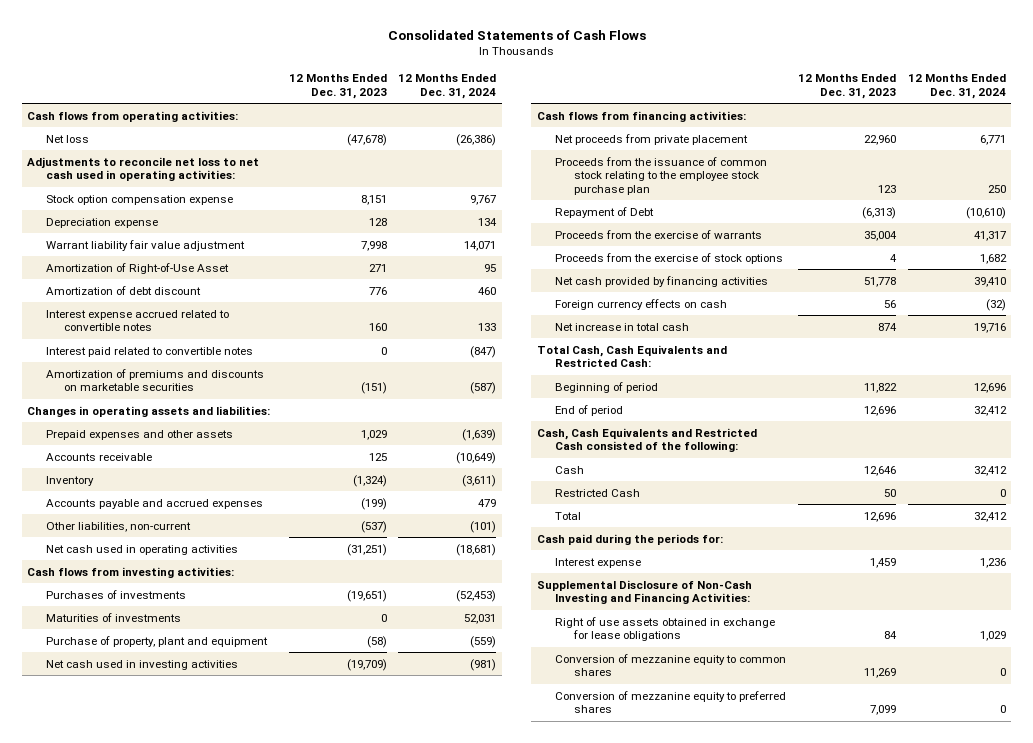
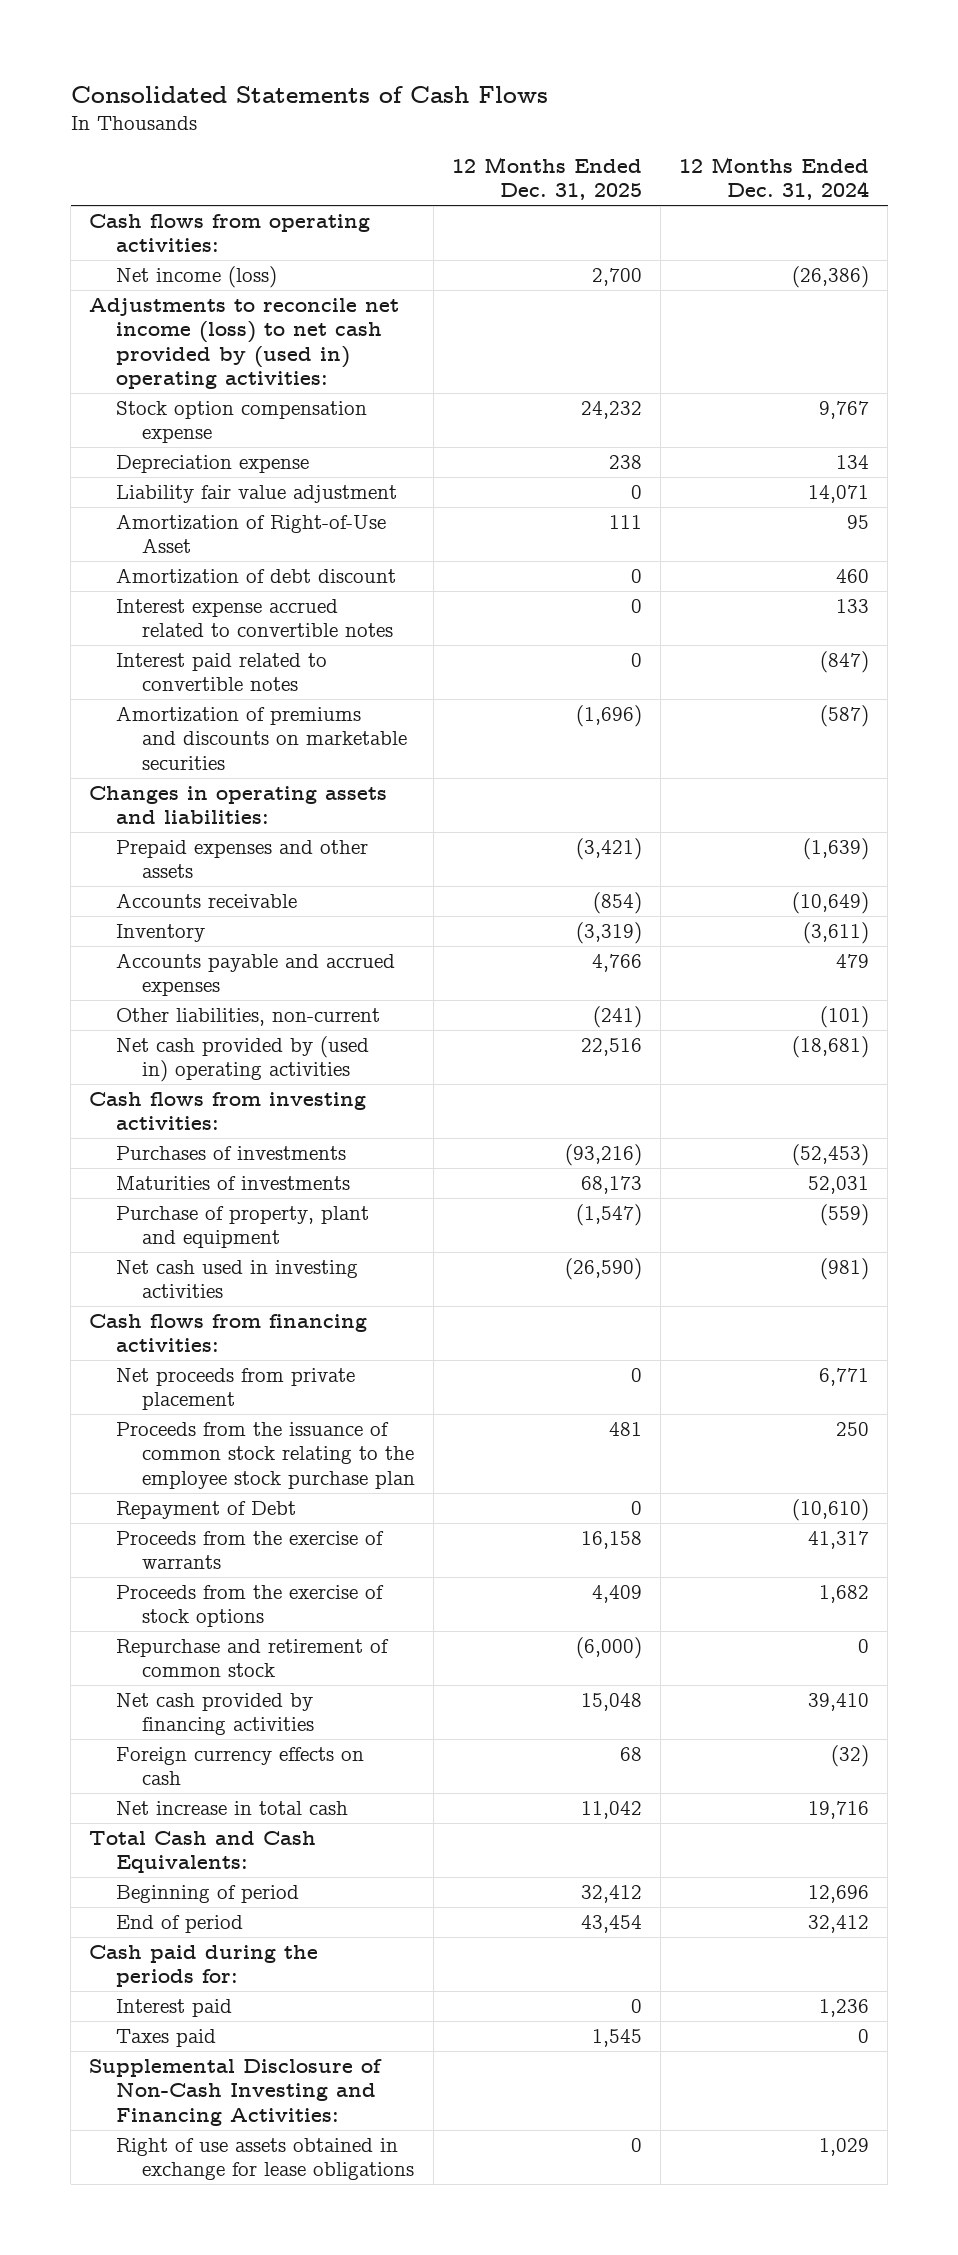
- | 12 Months Ended Dec. 31, 2023 | 12 Months Ended Dec. 31, 2024
+ | 12 Months Ended Dec. 31, 2025 | 12 Months Ended Dec. 31, 2024
- Net loss | (47,678) | (26,386)
- Adjustments to reconcile net loss to net cash used in operating activities:
+ Net income (loss) | 2,700 | (26,386)
+ Adjustments to reconcile net income (loss) to net cash provided by (used in) operating activities:
- Warrant liability fair value adjustment | 7,998 | 14,071
+ Liability fair value adjustment | 0 | 14,071
- Net cash used in operating activities | (31,251) | (18,681)
+ Net cash provided by (used in) operating activities | 22,516 | (18,681)
+ Repurchase and retirement of common stock | (6,000) | 0
- Total Cash, Cash Equivalents and Restricted Cash:
+ Total Cash and Cash Equivalents:
- Cash, Cash Equivalents and Restricted Cash consisted of the following:
- Cash | 12,646 | 32,412
- Restricted Cash | 50 | 0
- Total | 12,696 | 32,412
- Interest expense | 1,459 | 1,236
+ Interest paid | 0 | 1,236
+ Taxes paid | 1,545 | 0
- Conversion of mezzanine equity to common shares | 11,269 | 0
- Conversion of mezzanine equity to preferred shares | 7,099 | 0

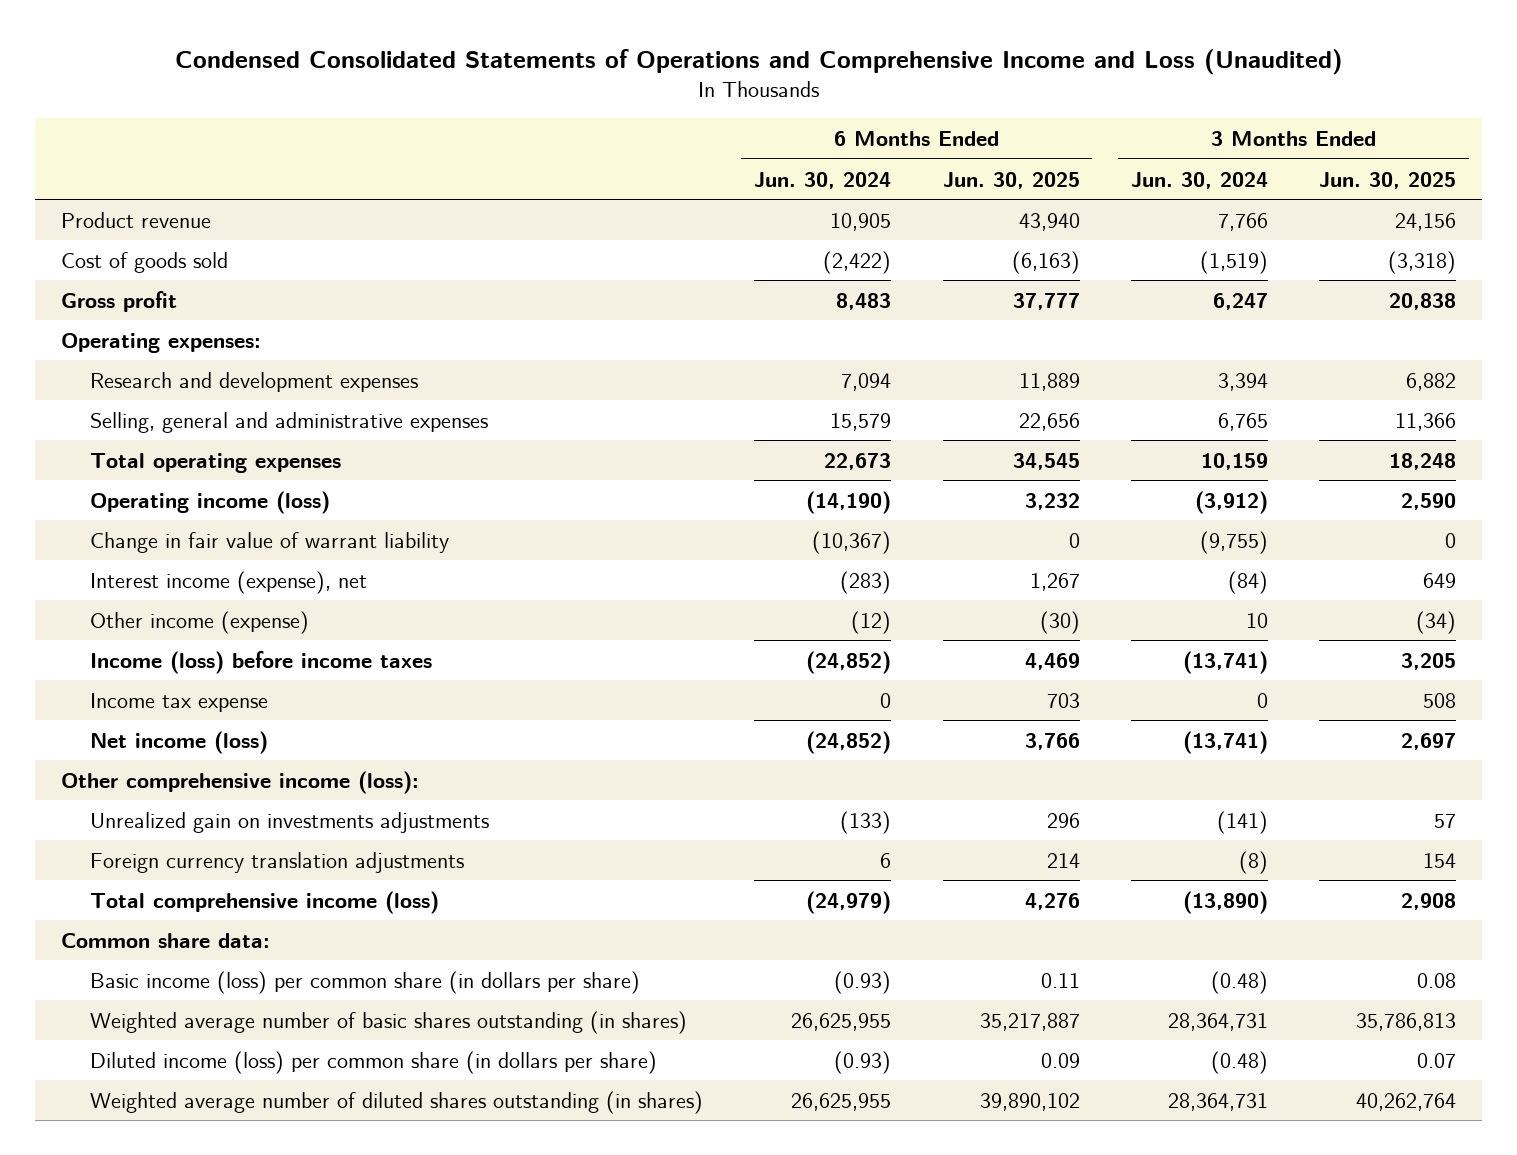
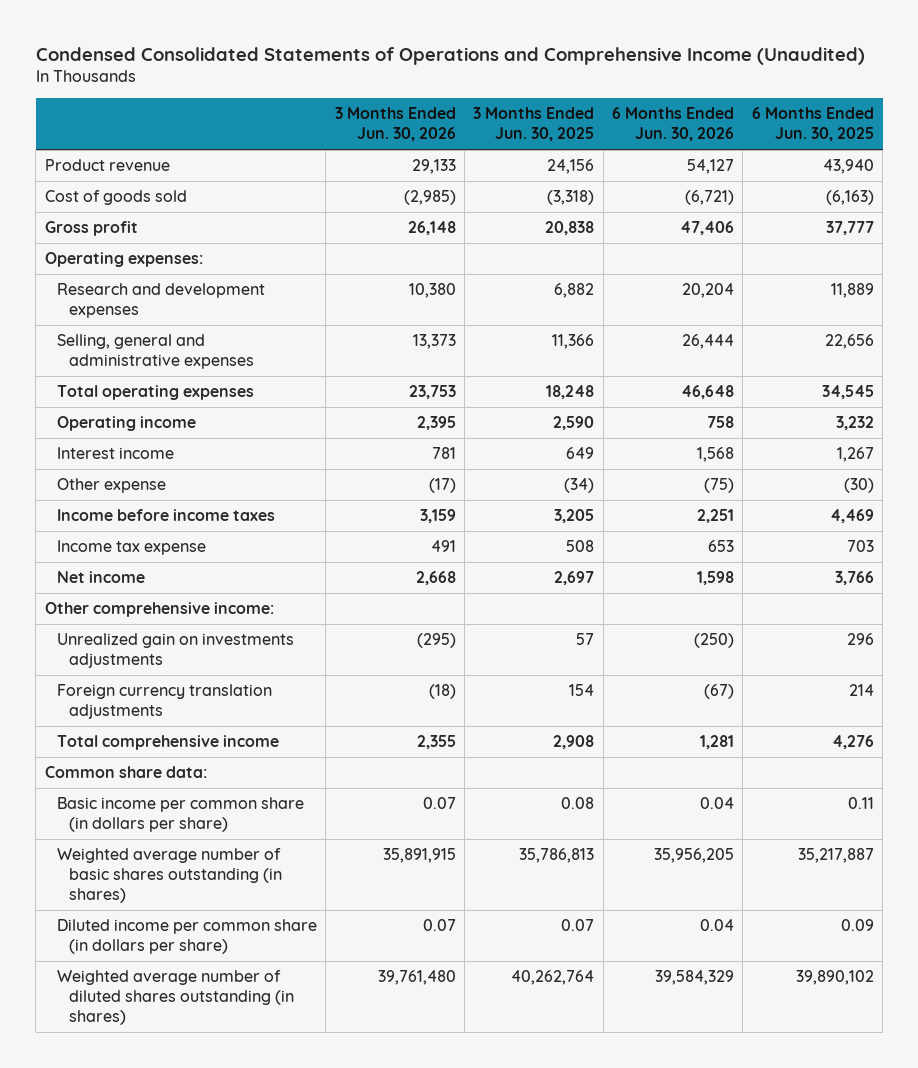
- Condensed Consolidated Statements of Operations and Comprehensive Income and Loss (Unaudited)
+ Condensed Consolidated Statements of Operations and Comprehensive Income (Unaudited)
- | 6 Months Ended Jun. 30, 2024 | 6 Months Ended Jun. 30, 2025 | 3 Months Ended Jun. 30, 2024 | 3 Months Ended Jun. 30, 2025
+ | 3 Months Ended Jun. 30, 2026 | 3 Months Ended Jun. 30, 2025 | 6 Months Ended Jun. 30, 2026 | 6 Months Ended Jun. 30, 2025
- Operating income (loss) | (14,190) | 3,232 | (3,912) | 2,590
- Change in fair value of warrant liability | (10,367) | 0 | (9,755) | 0
- Interest income (expense), net | (283) | 1,267 | (84) | 649
- Other income (expense) | (12) | (30) | 10 | (34)
- Income (loss) before income taxes | (24,852) | 4,469 | (13,741) | 3,205
+ Operating income | 2,395 | 2,590 | 758 | 3,232
+ Interest income | 781 | 649 | 1,568 | 1,267
+ Other expense | (17) | (34) | (75) | (30)
+ Income before income taxes | 3,159 | 3,205 | 2,251 | 4,469
- Net income (loss) | (24,852) | 3,766 | (13,741) | 2,697
- Other comprehensive income (loss):
+ Net income | 2,668 | 2,697 | 1,598 | 3,766
+ Other comprehensive income:
- Total comprehensive income (loss) | (24,979) | 4,276 | (13,890) | 2,908
+ Total comprehensive income | 2,355 | 2,908 | 1,281 | 4,276
- Basic income (loss) per common share (in dollars per share) | (0.93) | 0.11 | (0.48) | 0.08
+ Basic income per common share (in dollars per share) | 0.07 | 0.08 | 0.04 | 0.11
- Diluted income (loss) per common share (in dollars per share) | (0.93) | 0.09 | (0.48) | 0.07
+ Diluted income per common share (in dollars per share) | 0.07 | 0.07 | 0.04 | 0.09

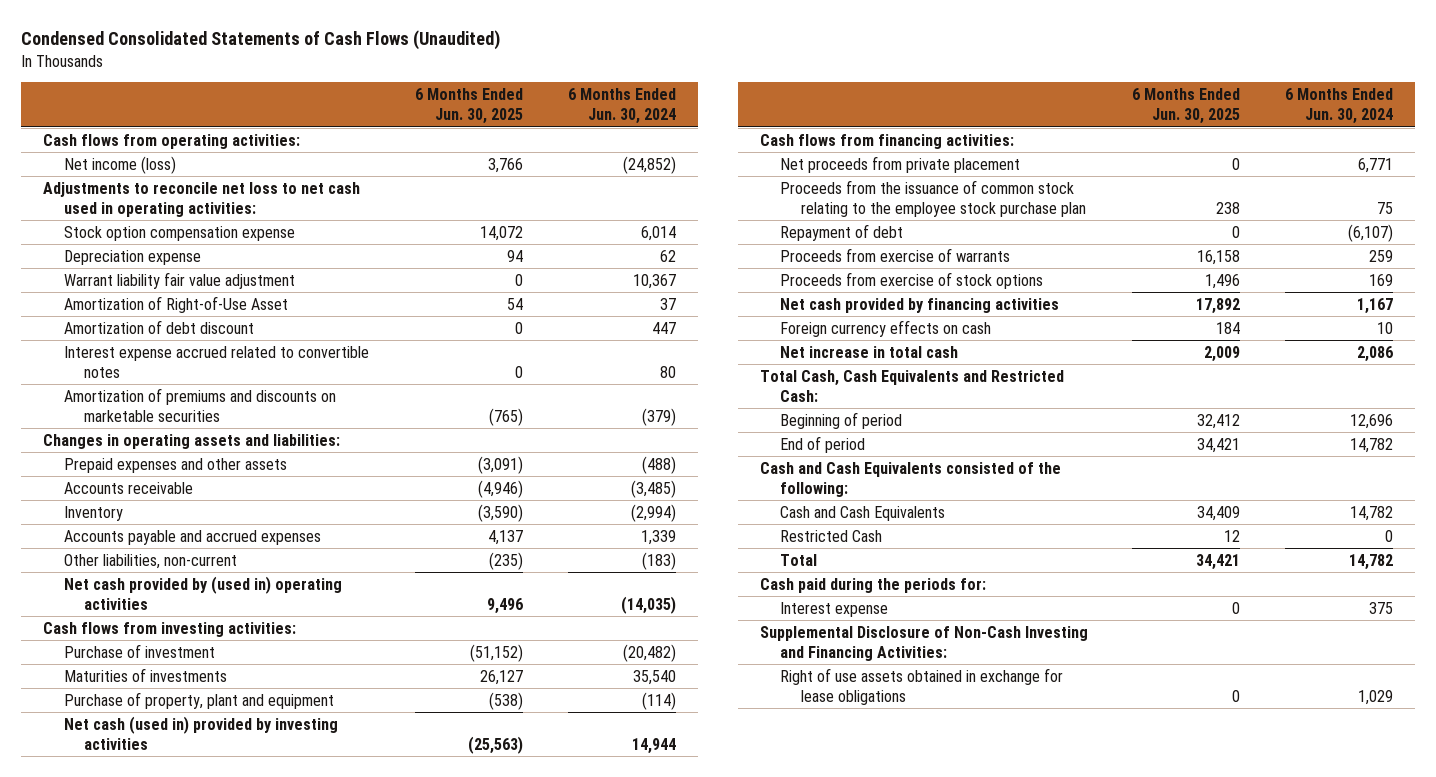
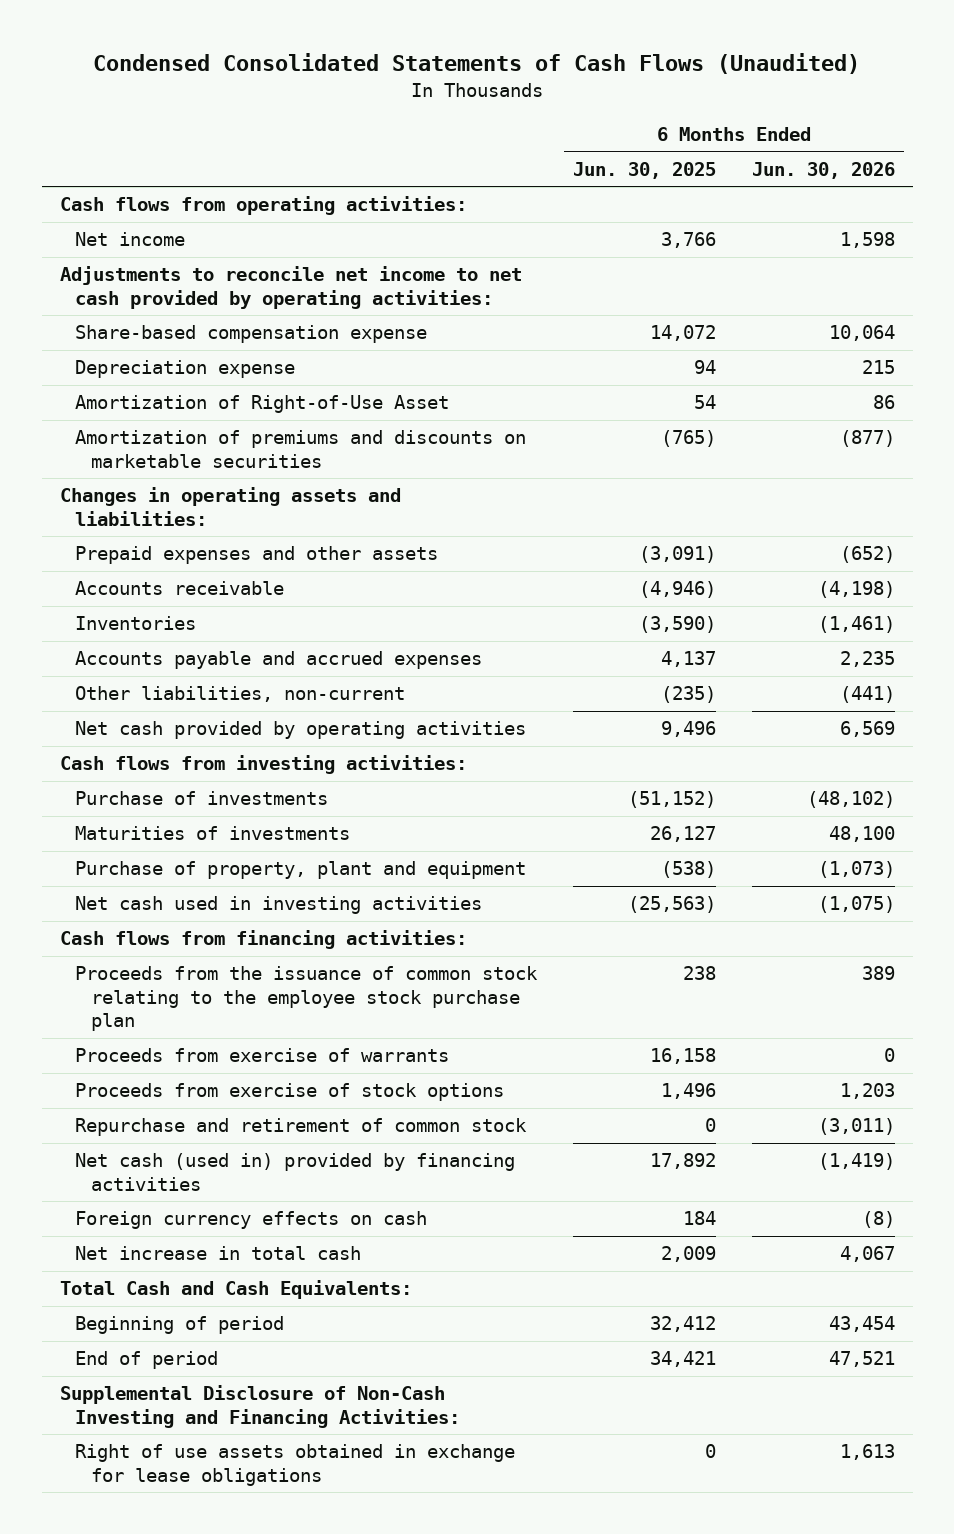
- | 6 Months Ended Jun. 30, 2025 | 6 Months Ended Jun. 30, 2024
+ | 6 Months Ended Jun. 30, 2025 | 6 Months Ended Jun. 30, 2026
- Net income (loss) | 3,766 | (24,852)
- Adjustments to reconcile net loss to net cash used in operating activities:
- Stock option compensation expense | 14,072 | 6,014
+ Net income | 3,766 | 1,598
+ Adjustments to reconcile net income to net cash provided by operating activities:
+ Share-based compensation expense | 14,072 | 10,064
- Warrant liability fair value adjustment | 0 | 10,367
- Amortization of debt discount | 0 | 447
- Interest expense accrued related to convertible notes | 0 | 80
- Inventory | (3,590) | (2,994)
+ Inventories | (3,590) | (1,461)
- Net cash provided by (used in) operating activities | 9,496 | (14,035)
+ Net cash provided by operating activities | 9,496 | 6,569
- Purchase of investment | (51,152) | (20,482)
+ Purchase of investments | (51,152) | (48,102)
- Net cash (used in) provided by investing activities | (25,563) | 14,944
+ Net cash used in investing activities | (25,563) | (1,075)
- Net proceeds from private placement | 0 | 6,771
- Repayment of debt | 0 | (6,107)
- Net cash provided by financing activities | 17,892 | 1,167
+ Repurchase and retirement of common stock | 0 | (3,011)
+ Net cash (used in) provided by financing activities | 17,892 | (1,419)
- Total Cash, Cash Equivalents and Restricted Cash:
+ Total Cash and Cash Equivalents:
- Cash and Cash Equivalents consisted of the following:
- Cash and Cash Equivalents | 34,409 | 14,782
- Restricted Cash | 12 | 0
- Total | 34,421 | 14,782
- Cash paid during the periods for:
- Interest expense | 0 | 375

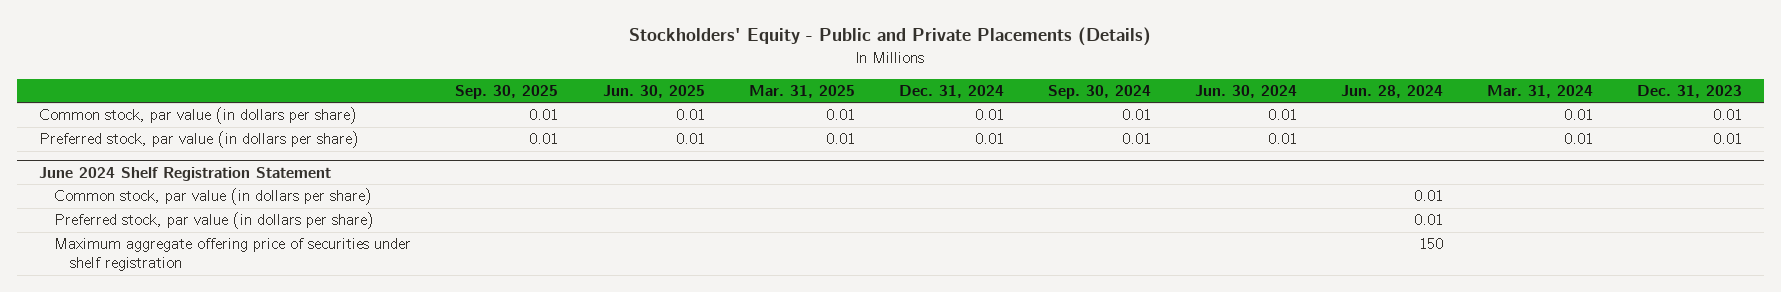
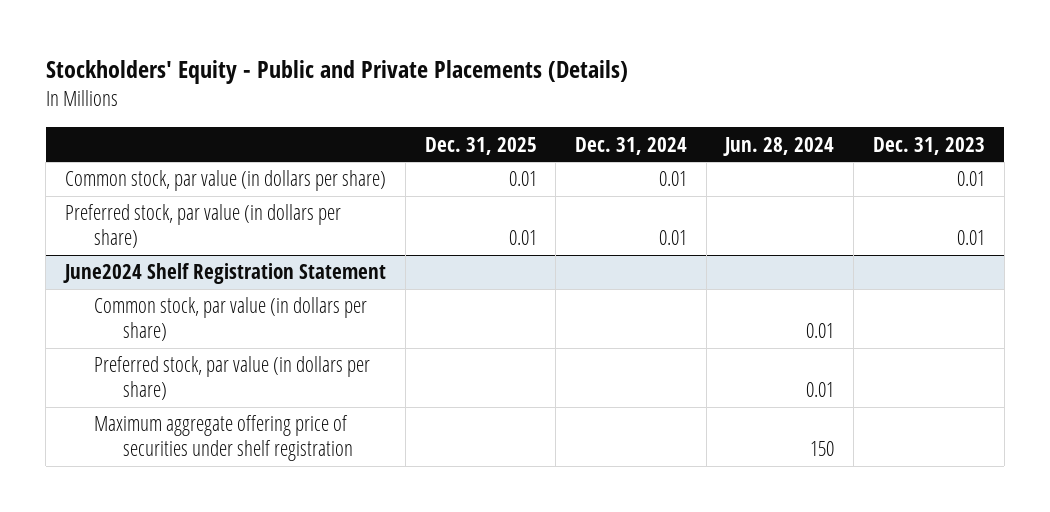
- | Sep. 30, 2025 | Jun. 30, 2025 | Mar. 31, 2025 | Dec. 31, 2024 | Sep. 30, 2024 | Jun. 30, 2024 | Jun. 28, 2024 | Mar. 31, 2024 | Dec. 31, 2023
+ | Dec. 31, 2025 | Dec. 31, 2024 | Jun. 28, 2024 | Dec. 31, 2023
- June 2024 Shelf Registration Statement
+ June2024 Shelf Registration Statement

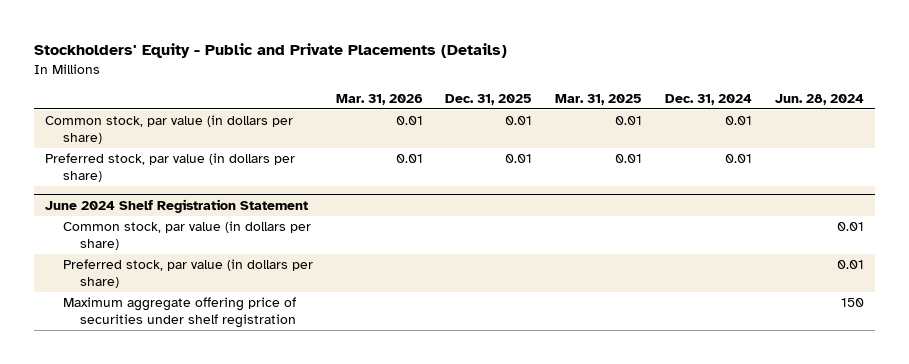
- | Dec. 31, 2025 | Dec. 31, 2024 | Jun. 28, 2024 | Dec. 31, 2023
+ | Mar. 31, 2026 | Dec. 31, 2025 | Mar. 31, 2025 | Dec. 31, 2024 | Jun. 28, 2024
- June2024 Shelf Registration Statement
+ June 2024 Shelf Registration Statement

